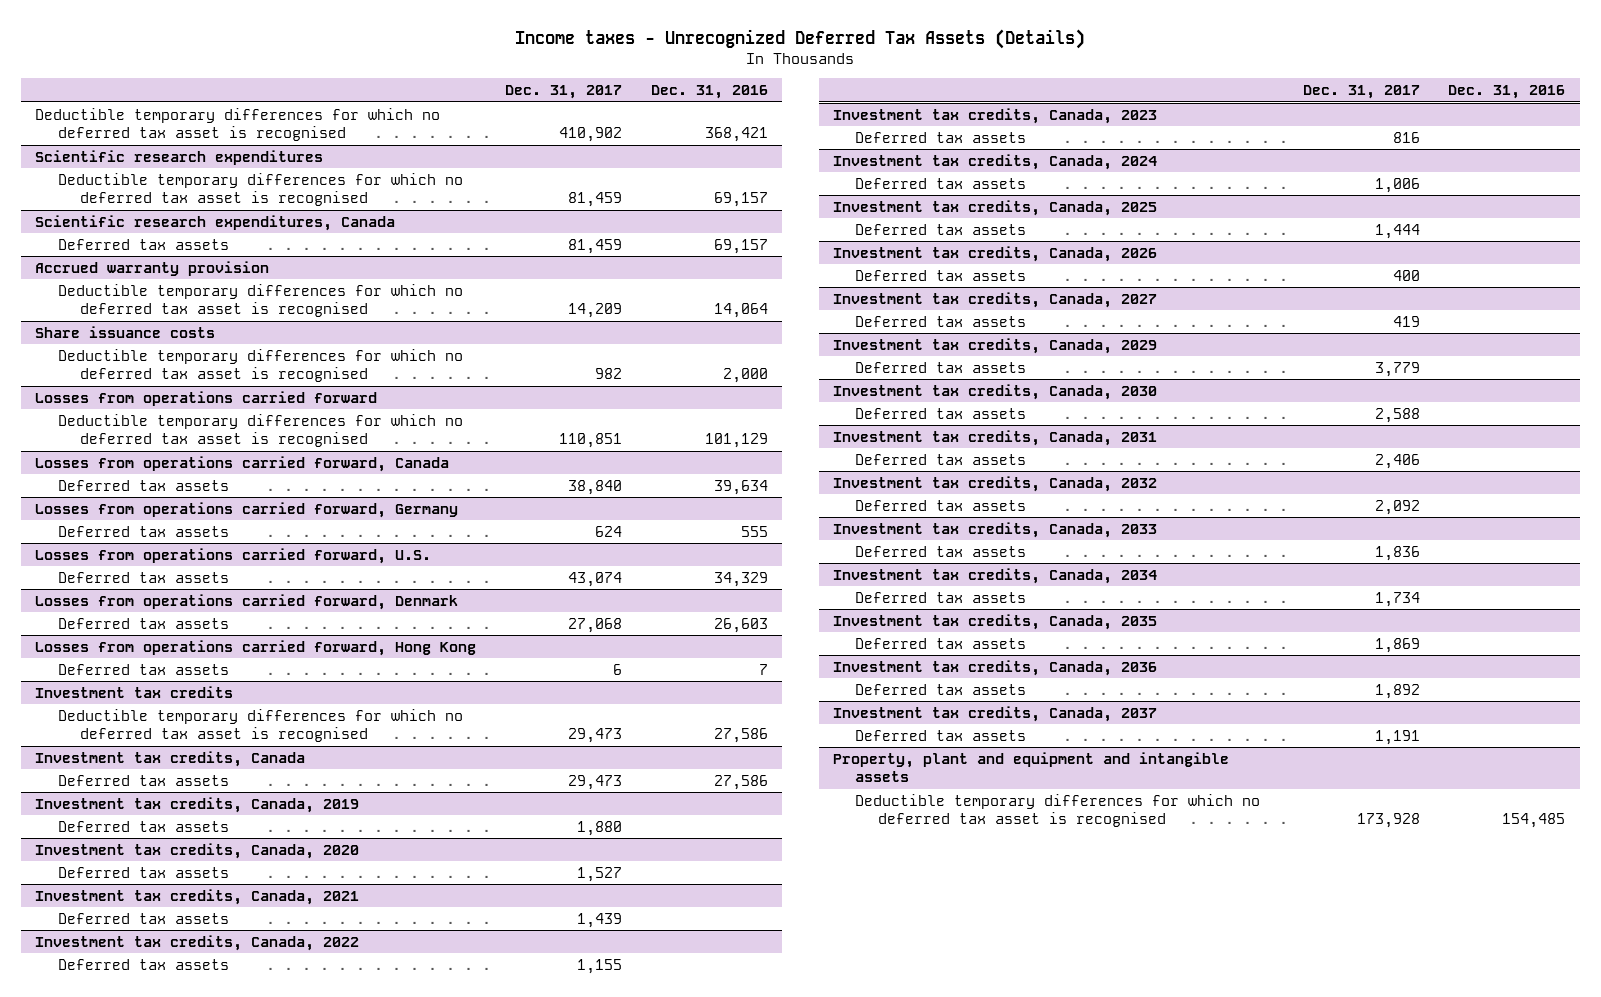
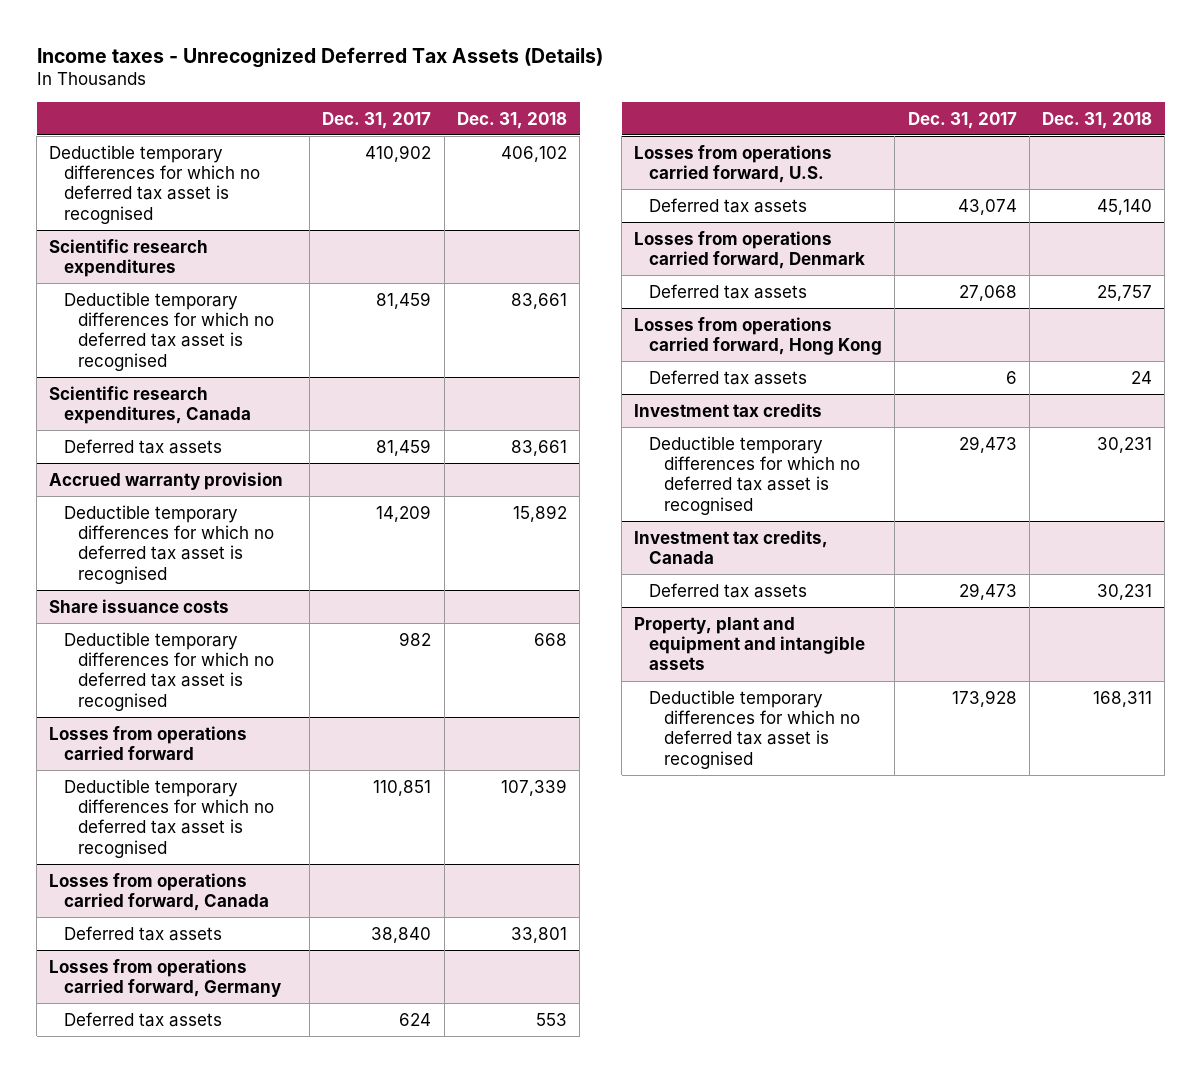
- | Dec. 31, 2017 | Dec. 31, 2016
+ | Dec. 31, 2017 | Dec. 31, 2018
- Investment tax credits, Canada, 2019
- Deferred tax assets | 1,880 |
- Investment tax credits, Canada, 2020
- Deferred tax assets | 1,527 |
- Investment tax credits, Canada, 2021
- Deferred tax assets | 1,439 |
- Investment tax credits, Canada, 2022
- Deferred tax assets | 1,155 |
- Investment tax credits, Canada, 2023
- Deferred tax assets | 816 |
- Investment tax credits, Canada, 2024
- Deferred tax assets | 1,006 |
- Investment tax credits, Canada, 2025
- Deferred tax assets | 1,444 |
- Investment tax credits, Canada, 2026
- Deferred tax assets | 400 |
- Investment tax credits, Canada, 2027
- Deferred tax assets | 419 |
- Investment tax credits, Canada, 2029
- Deferred tax assets | 3,779 |
- Investment tax credits, Canada, 2030
- Deferred tax assets | 2,588 |
- Investment tax credits, Canada, 2031
- Deferred tax assets | 2,406 |
- Investment tax credits, Canada, 2032
- Deferred tax assets | 2,092 |
- Investment tax credits, Canada, 2033
- Deferred tax assets | 1,836 |
- Investment tax credits, Canada, 2034
- Deferred tax assets | 1,734 |
- Investment tax credits, Canada, 2035
- Deferred tax assets | 1,869 |
- Investment tax credits, Canada, 2036
- Deferred tax assets | 1,892 |
- Investment tax credits, Canada, 2037
- Deferred tax assets | 1,191 |

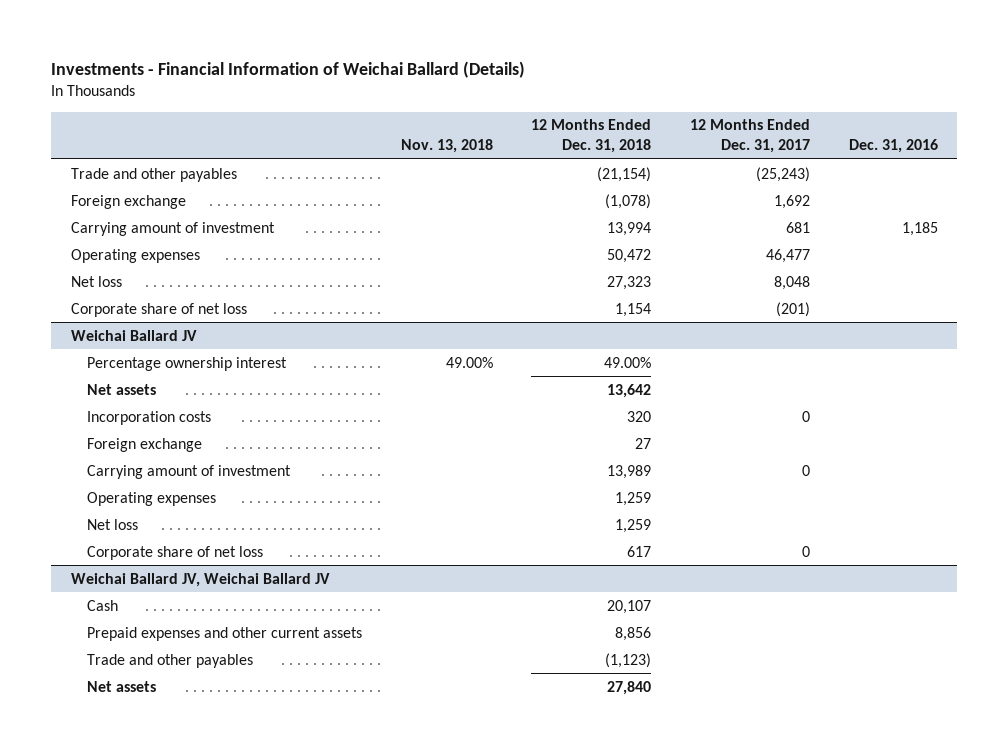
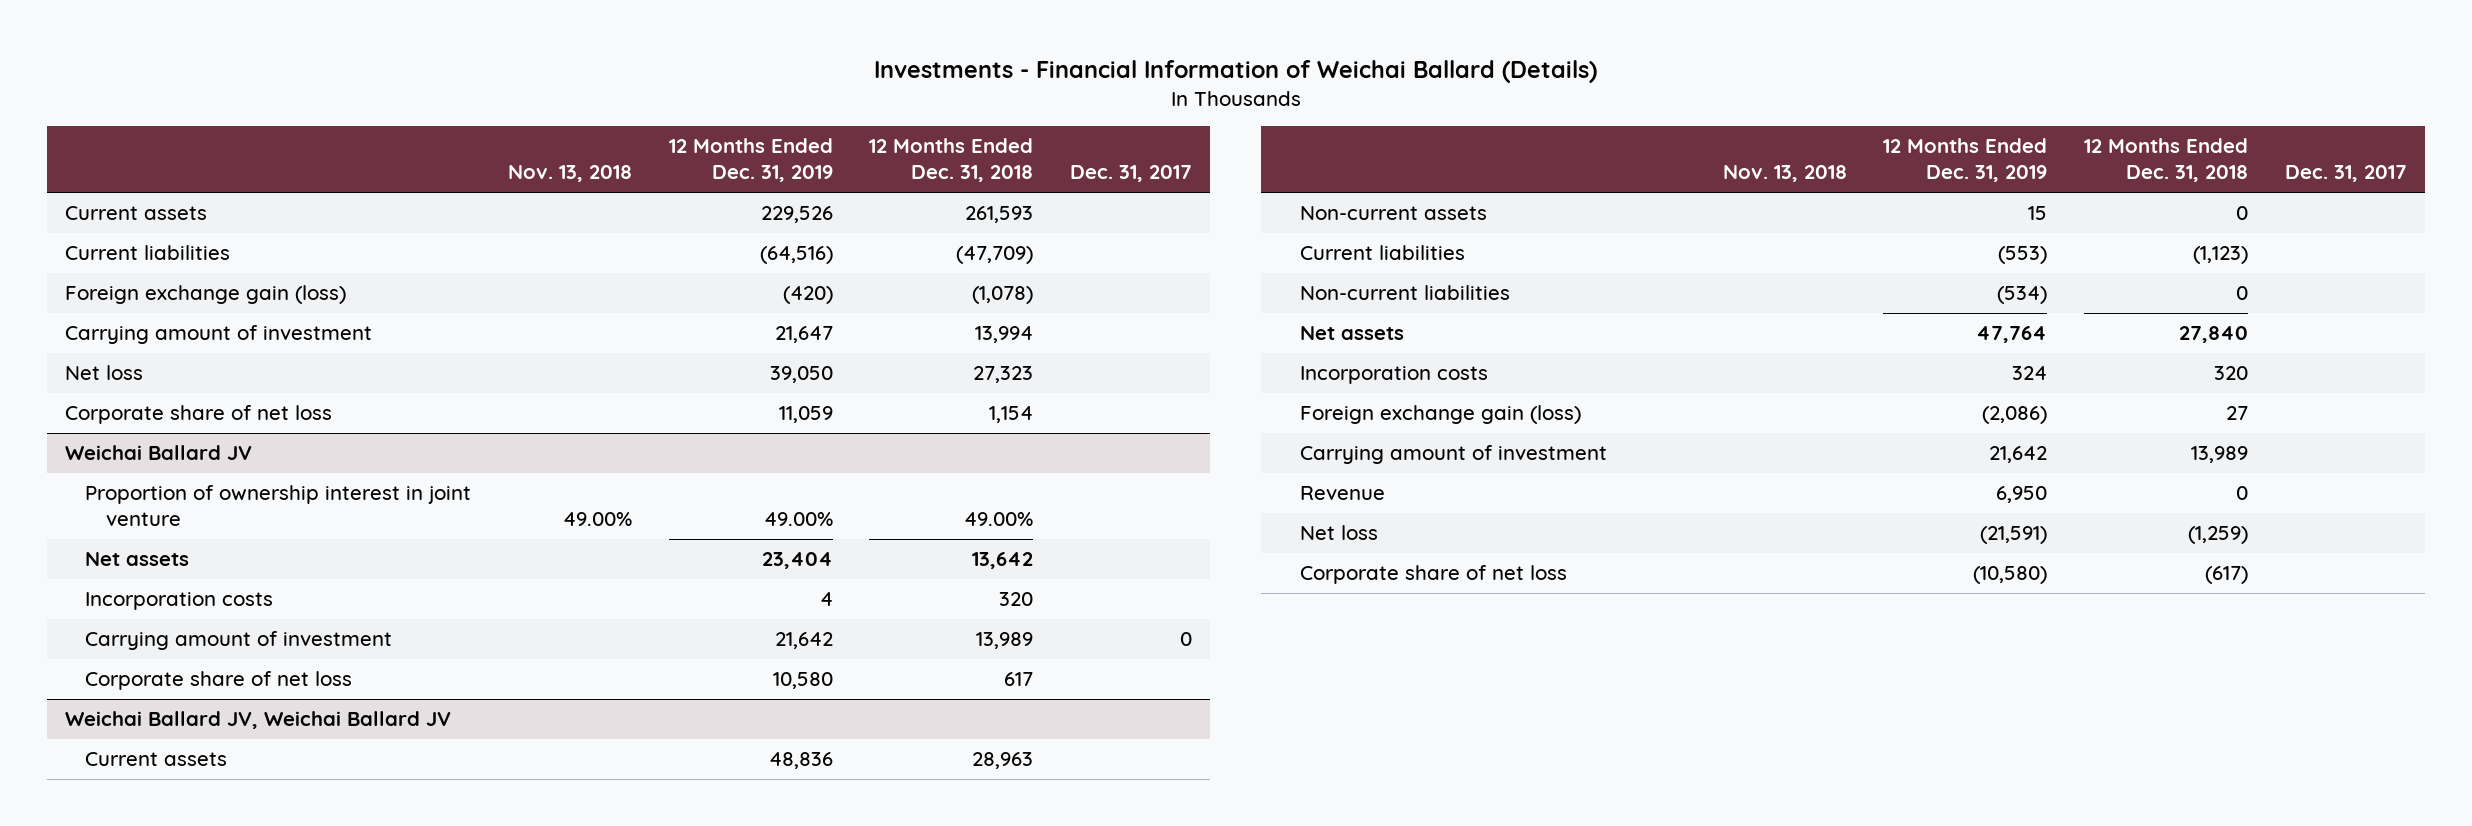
- | Nov. 13, 2018 | 12 Months Ended Dec. 31, 2018 | 12 Months Ended Dec. 31, 2017 | Dec. 31, 2016
+ | Nov. 13, 2018 | 12 Months Ended Dec. 31, 2019 | 12 Months Ended Dec. 31, 2018 | Dec. 31, 2017
- Trade and other payables | | (21,154) | (25,243) |
- Foreign exchange | | (1,078) | 1,692 |
+ Current assets | | 229,526 | 261,593 |
+ Current liabilities | | (64,516) | (47,709) |
+ Foreign exchange gain (loss) | | (420) | (1,078) |
- Operating expenses | | 50,472 | 46,477 |
@ Weichai Ballard JV
- Percentage ownership interest | 49.00% | 49.00% | |
+ Proportion of ownership interest in joint venture | 49.00% | 49.00% | 49.00% |
- Foreign exchange | | 27 | |
- Operating expenses | | 1,259 | |
- Net loss | | 1,259 | |
@ Weichai Ballard JV, Weichai Ballard JV
- Cash | | 20,107 | |
- Prepaid expenses and other current assets | | 8,856 | |
- Trade and other payables | | (1,123) | |
+ Current assets | | 48,836 | 28,963 |
+ Non-current assets | | 15 | 0 |
+ Current liabilities | | (553) | (1,123) |
+ Non-current liabilities | | (534) | 0 |
+ Incorporation costs | | 324 | 320 |
+ Foreign exchange gain (loss) | | (2,086) | 27 |
+ Carrying amount of investment | | 21,642 | 13,989 |
+ Revenue | | 6,950 | 0 |
+ Net loss | | (21,591) | (1,259) |
+ Corporate share of net loss | | (10,580) | (617) |

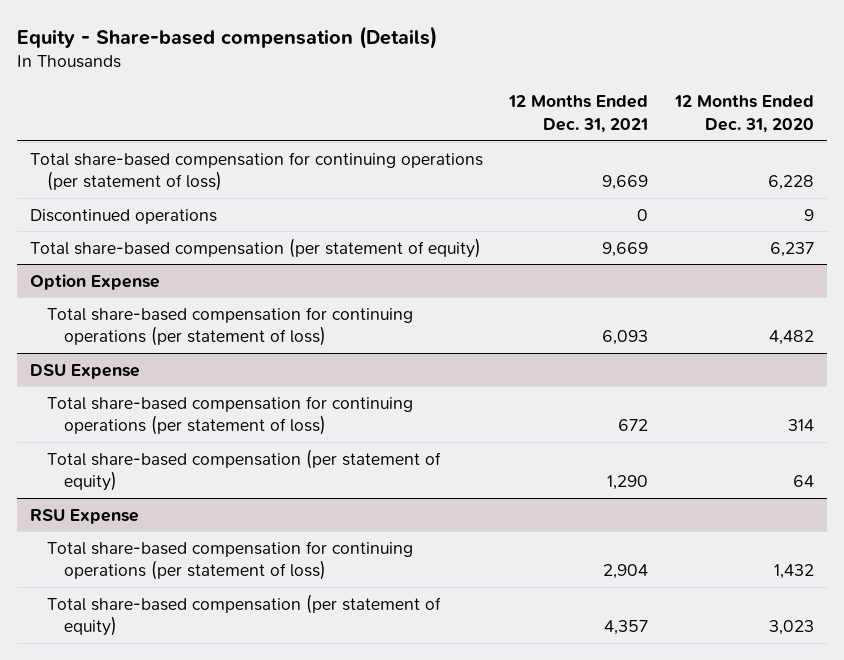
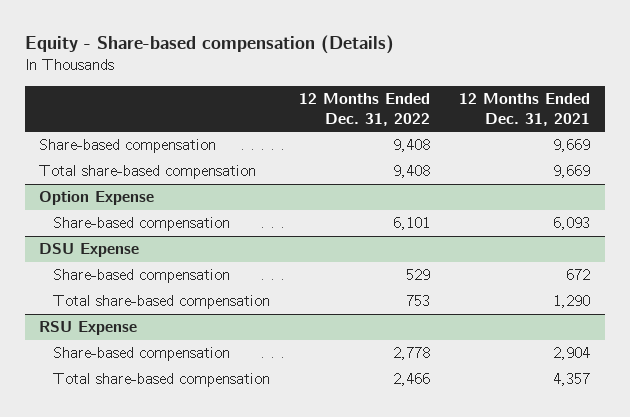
- | 12 Months Ended Dec. 31, 2021 | 12 Months Ended Dec. 31, 2020
+ | 12 Months Ended Dec. 31, 2022 | 12 Months Ended Dec. 31, 2021
- Total share-based compensation for continuing operations (per statement of loss) | 9,669 | 6,228
- Discontinued operations | 0 | 9
- Total share-based compensation (per statement of equity) | 9,669 | 6,237
+ Share-based compensation | 9,408 | 9,669
+ Total share-based compensation | 9,408 | 9,669
@ Option Expense
- Total share-based compensation for continuing operations (per statement of loss) | 6,093 | 4,482
+ Share-based compensation | 6,101 | 6,093
@ DSU Expense
- Total share-based compensation for continuing operations (per statement of loss) | 672 | 314
- Total share-based compensation (per statement of equity) | 1,290 | 64
+ Share-based compensation | 529 | 672
+ Total share-based compensation | 753 | 1,290
@ RSU Expense
- Total share-based compensation for continuing operations (per statement of loss) | 2,904 | 1,432
- Total share-based compensation (per statement of equity) | 4,357 | 3,023
+ Share-based compensation | 2,778 | 2,904
+ Total share-based compensation | 2,466 | 4,357

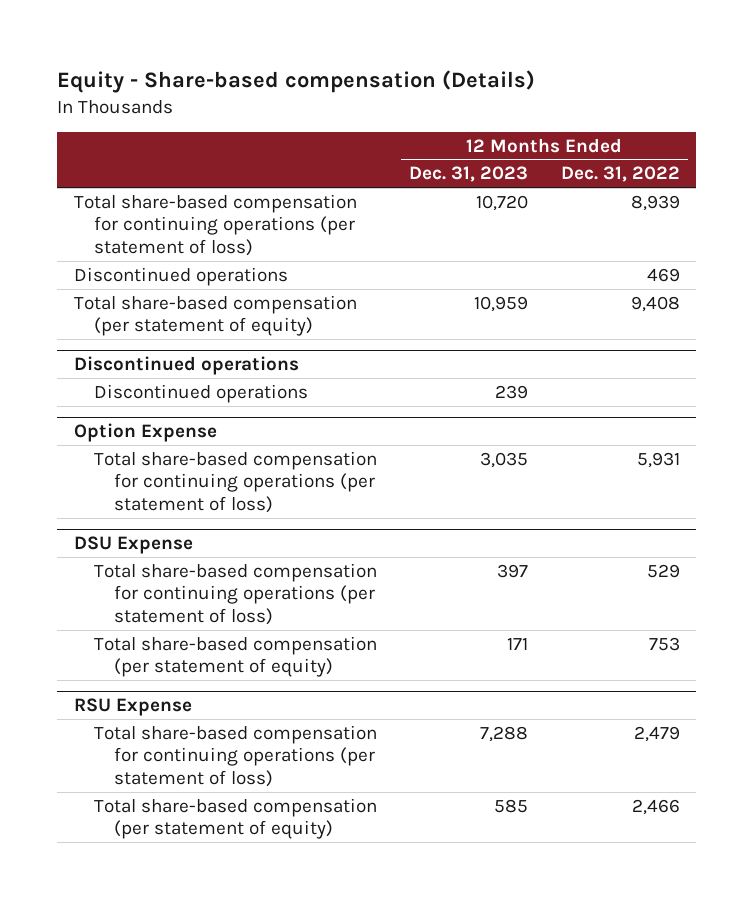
- | 12 Months Ended Dec. 31, 2022 | 12 Months Ended Dec. 31, 2021
+ | 12 Months Ended Dec. 31, 2023 | 12 Months Ended Dec. 31, 2022
- Share-based compensation | 9,408 | 9,669
- Total share-based compensation | 9,408 | 9,669
+ Total share-based compensation for continuing operations (per statement of loss) | 10,720 | 8,939
+ Discontinued operations | | 469
+ Total share-based compensation (per statement of equity) | 10,959 | 9,408
+ Discontinued operations
+ Discontinued operations | 239 |
@ Option Expense
- Share-based compensation | 6,101 | 6,093
+ Total share-based compensation for continuing operations (per statement of loss) | 3,035 | 5,931
@ DSU Expense
- Share-based compensation | 529 | 672
- Total share-based compensation | 753 | 1,290
+ Total share-based compensation for continuing operations (per statement of loss) | 397 | 529
+ Total share-based compensation (per statement of equity) | 171 | 753
@ RSU Expense
- Share-based compensation | 2,778 | 2,904
- Total share-based compensation | 2,466 | 4,357
+ Total share-based compensation for continuing operations (per statement of loss) | 7,288 | 2,479
+ Total share-based compensation (per statement of equity) | 585 | 2,466

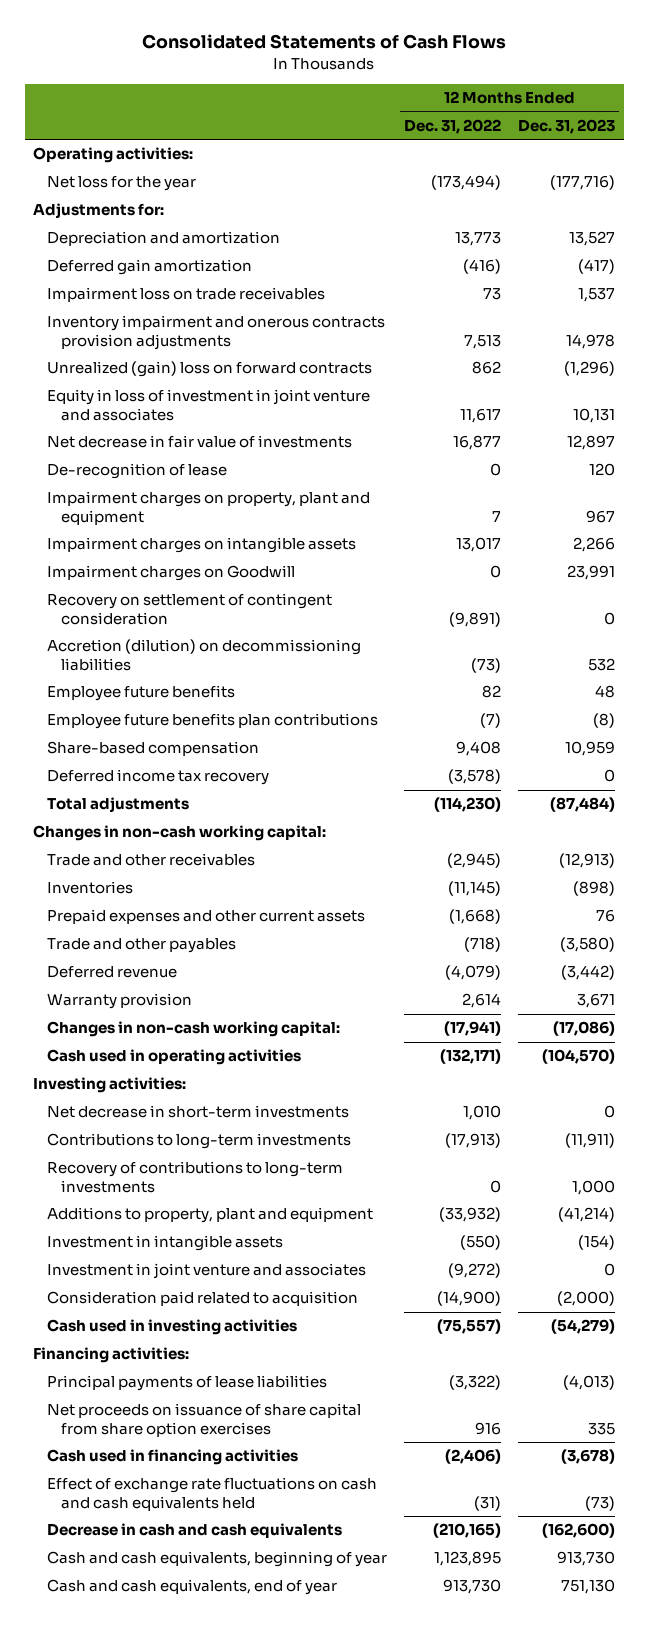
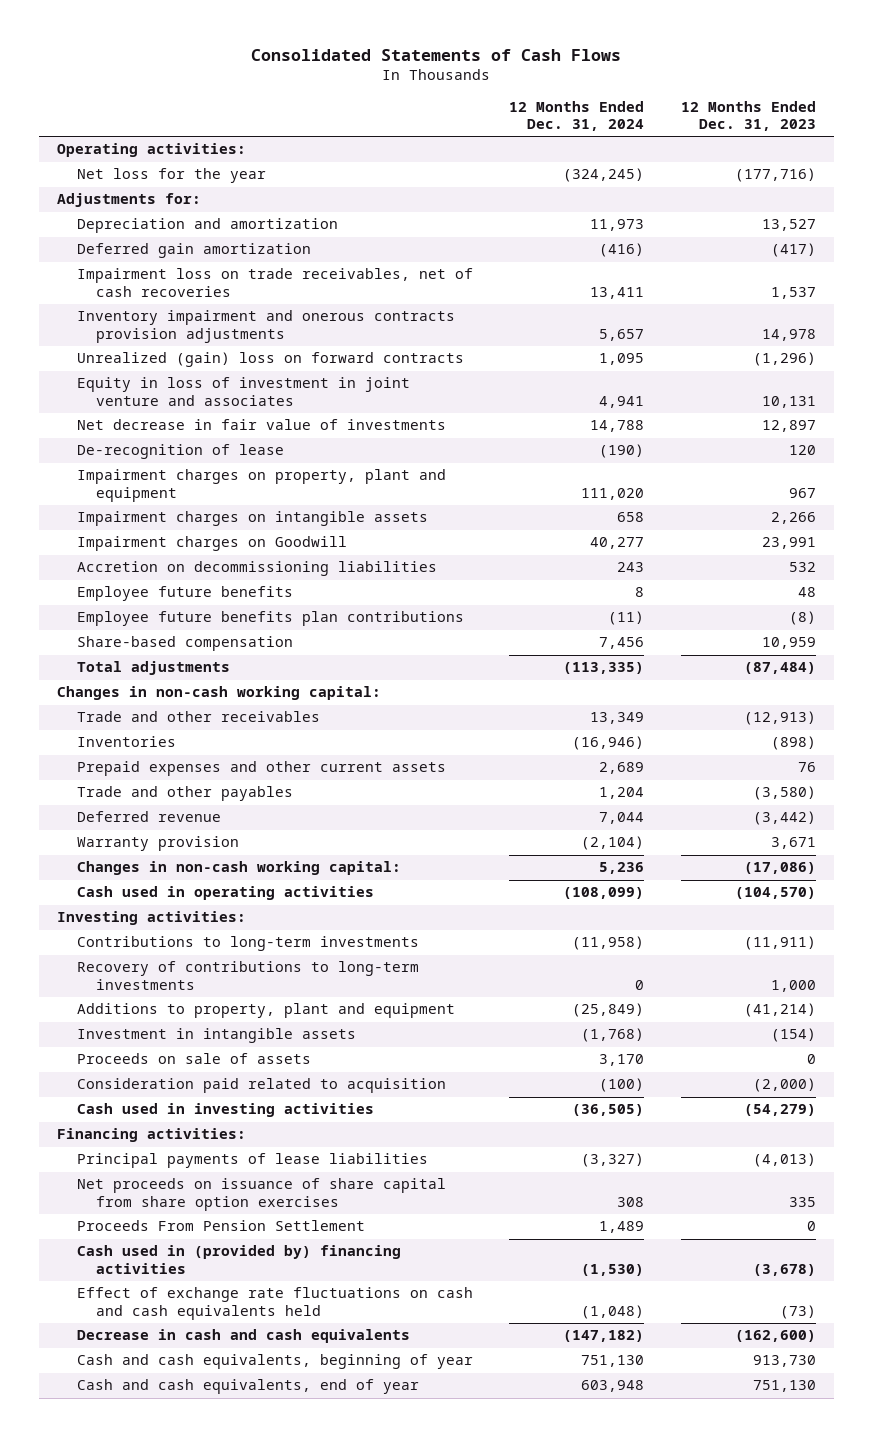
- | 12 Months Ended Dec. 31, 2022 | 12 Months Ended Dec. 31, 2023
+ | 12 Months Ended Dec. 31, 2024 | 12 Months Ended Dec. 31, 2023
- Impairment loss on trade receivables | 73 | 1,537
+ Impairment loss on trade receivables, net of cash recoveries | 13,411 | 1,537
- Recovery on settlement of contingent consideration | (9,891) | 0
- Accretion (dilution) on decommissioning liabilities | (73) | 532
+ Accretion on decommissioning liabilities | 243 | 532
- Deferred income tax recovery | (3,578) | 0
- Net decrease in short-term investments | 1,010 | 0
- Investment in joint venture and associates | (9,272) | 0
+ Proceeds on sale of assets | 3,170 | 0
- Cash used in financing activities | (2,406) | (3,678)
+ Proceeds From Pension Settlement | 1,489 | 0
+ Cash used in (provided by) financing activities | (1,530) | (3,678)

